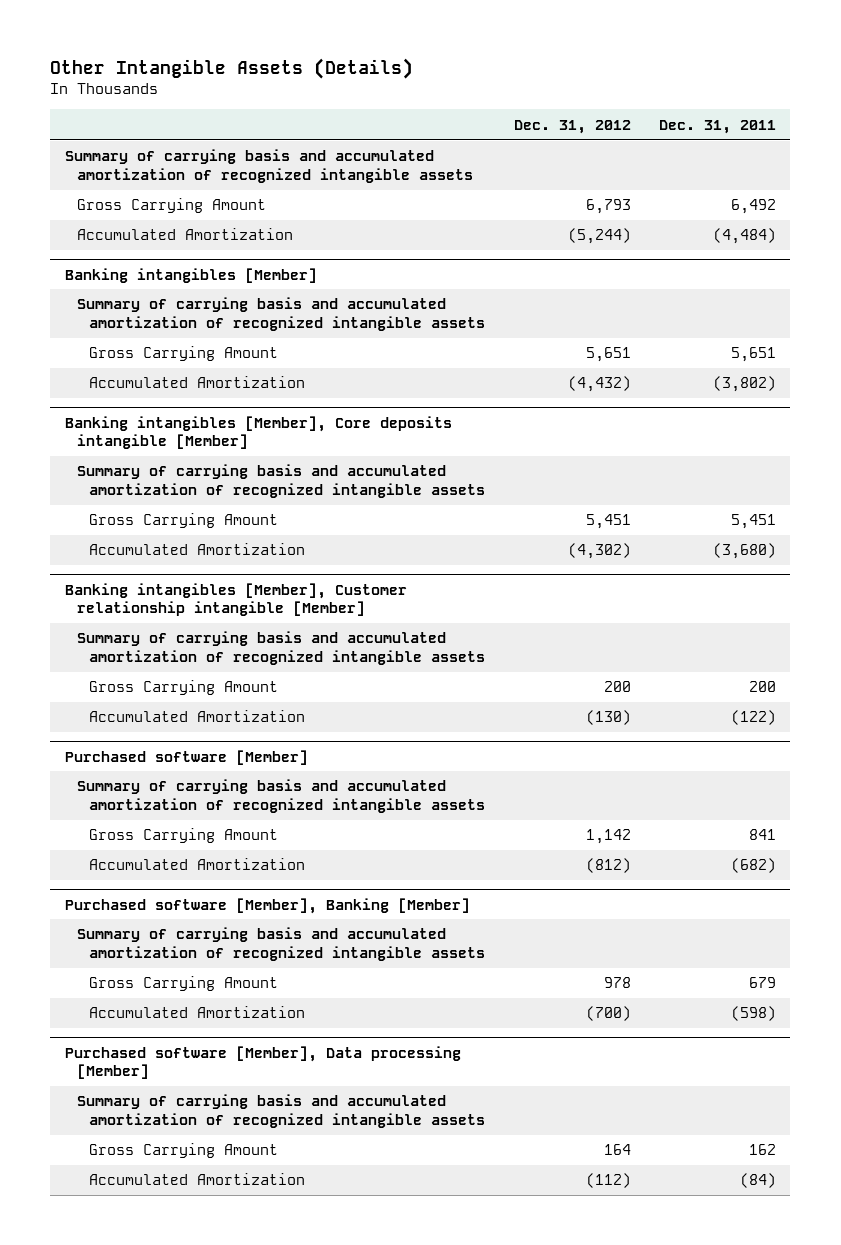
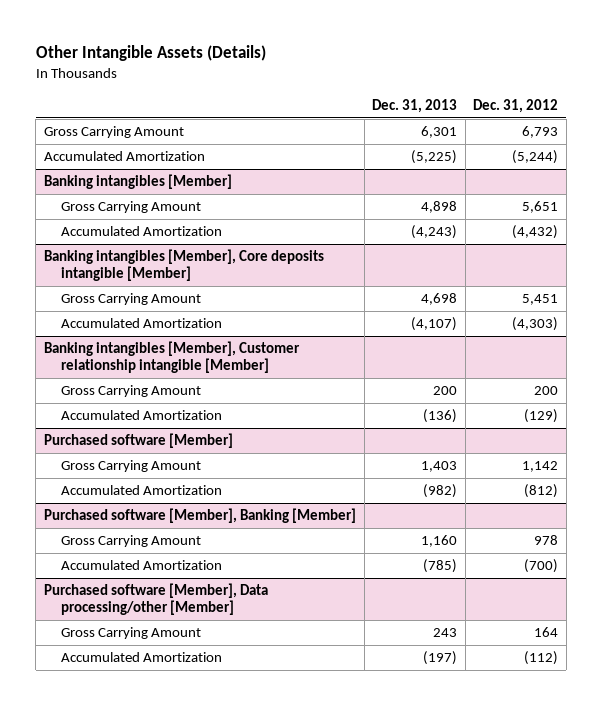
- | Dec. 31, 2012 | Dec. 31, 2011
+ | Dec. 31, 2013 | Dec. 31, 2012
- Summary of carrying basis and accumulated amortization of recognized intangible assets
@ Banking intangibles [Member]
- Summary of carrying basis and accumulated amortization of recognized intangible assets
@ Banking intangibles [Member], Core deposits intangible [Member]
- Summary of carrying basis and accumulated amortization of recognized intangible assets
- Accumulated Amortization | (4,302) | (3,680)
+ Accumulated Amortization | (4,107) | (4,303)
@ Banking intangibles [Member], Customer relationship intangible [Member]
- Summary of carrying basis and accumulated amortization of recognized intangible assets
- Accumulated Amortization | (130) | (122)
+ Accumulated Amortization | (136) | (129)
@ Purchased software [Member]
- Summary of carrying basis and accumulated amortization of recognized intangible assets
@ Purchased software [Member], Banking [Member]
- Summary of carrying basis and accumulated amortization of recognized intangible assets
- Purchased software [Member], Data processing [Member]
- Summary of carrying basis and accumulated amortization of recognized intangible assets
+ Purchased software [Member], Data processing/other [Member]

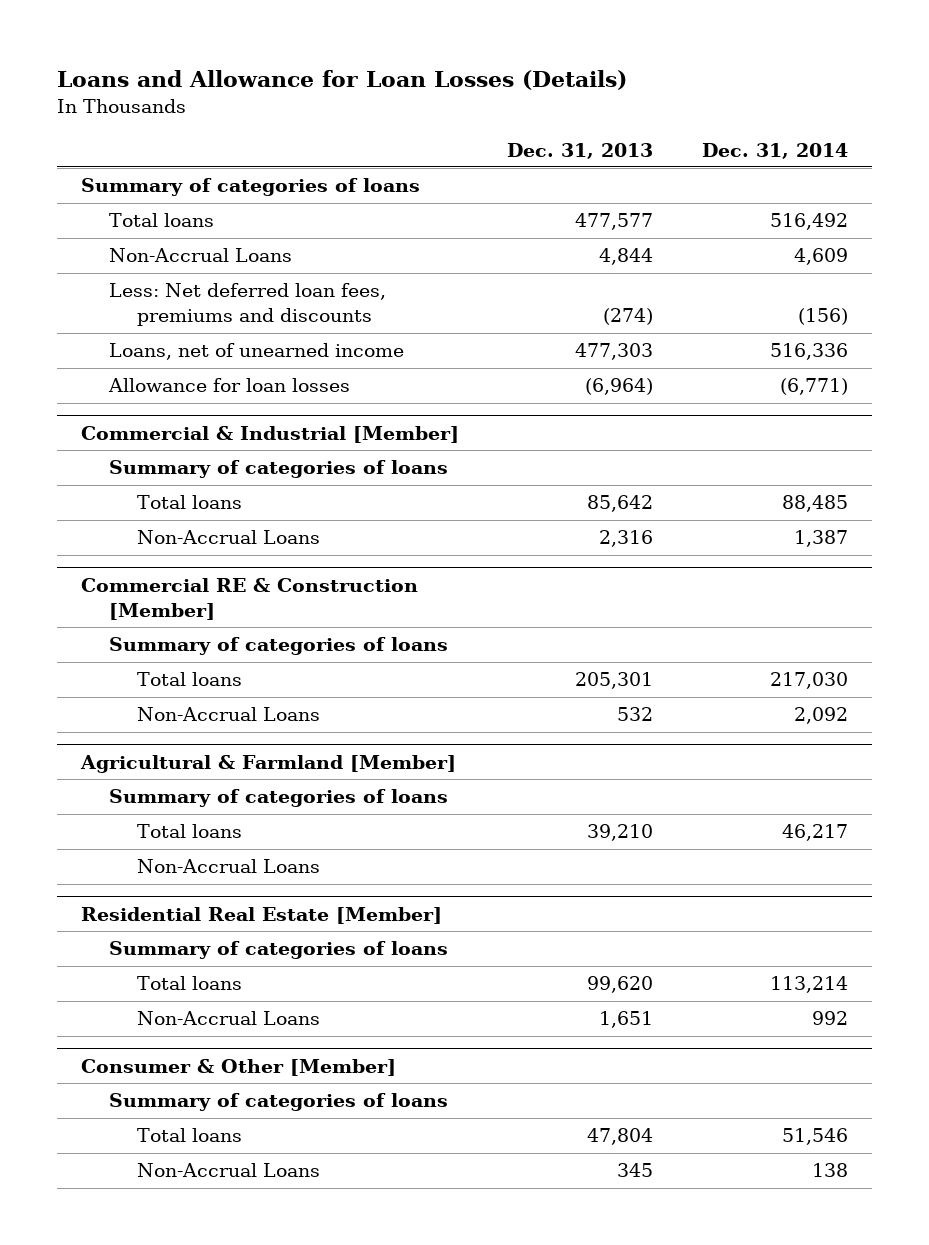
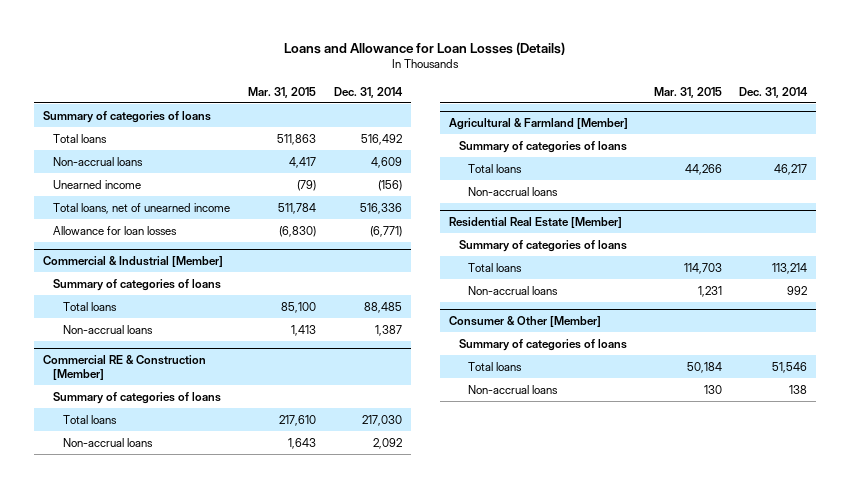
- | Dec. 31, 2013 | Dec. 31, 2014
+ | Mar. 31, 2015 | Dec. 31, 2014
- Non-Accrual Loans | 4,844 | 4,609
- Less: Net deferred loan fees, premiums and discounts | (274) | (156)
- Loans, net of unearned income | 477,303 | 516,336
+ Non-accrual loans | 4,417 | 4,609
+ Unearned income | (79) | (156)
+ Total loans, net of unearned income | 511,784 | 516,336
@ Commercial & Industrial [Member]
- Non-Accrual Loans | 2,316 | 1,387
+ Non-accrual loans | 1,413 | 1,387
@ Commercial RE & Construction [Member]
- Non-Accrual Loans | 532 | 2,092
+ Non-accrual loans | 1,643 | 2,092
@ Agricultural & Farmland [Member]
- Non-Accrual Loans
+ Non-accrual loans
@ Residential Real Estate [Member]
- Non-Accrual Loans | 1,651 | 992
+ Non-accrual loans | 1,231 | 992
@ Consumer & Other [Member]
- Non-Accrual Loans | 345 | 138
+ Non-accrual loans | 130 | 138

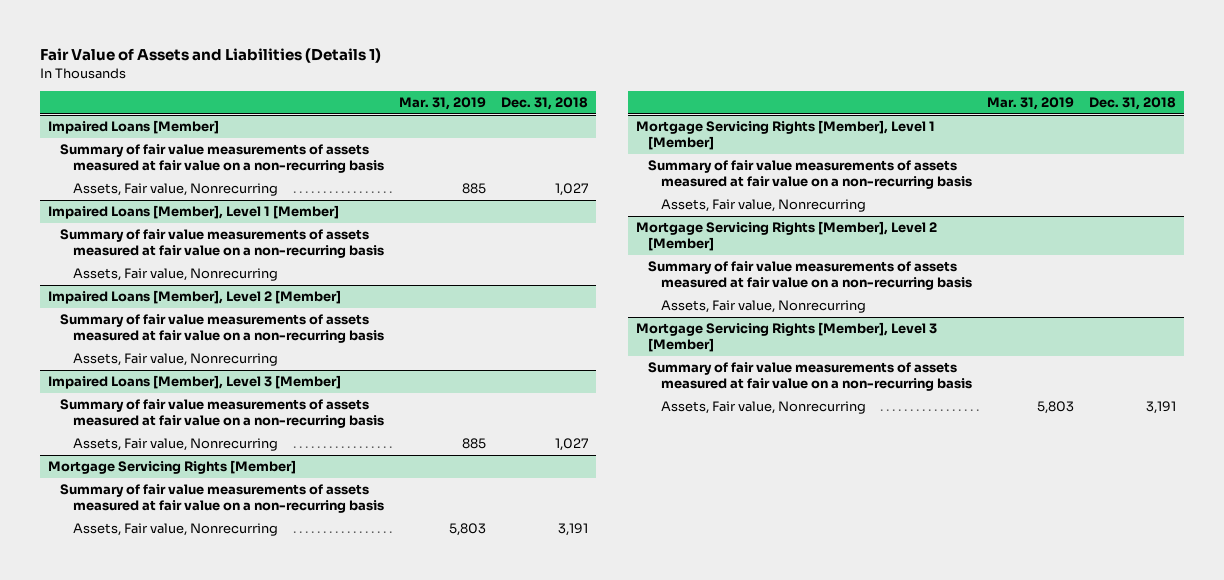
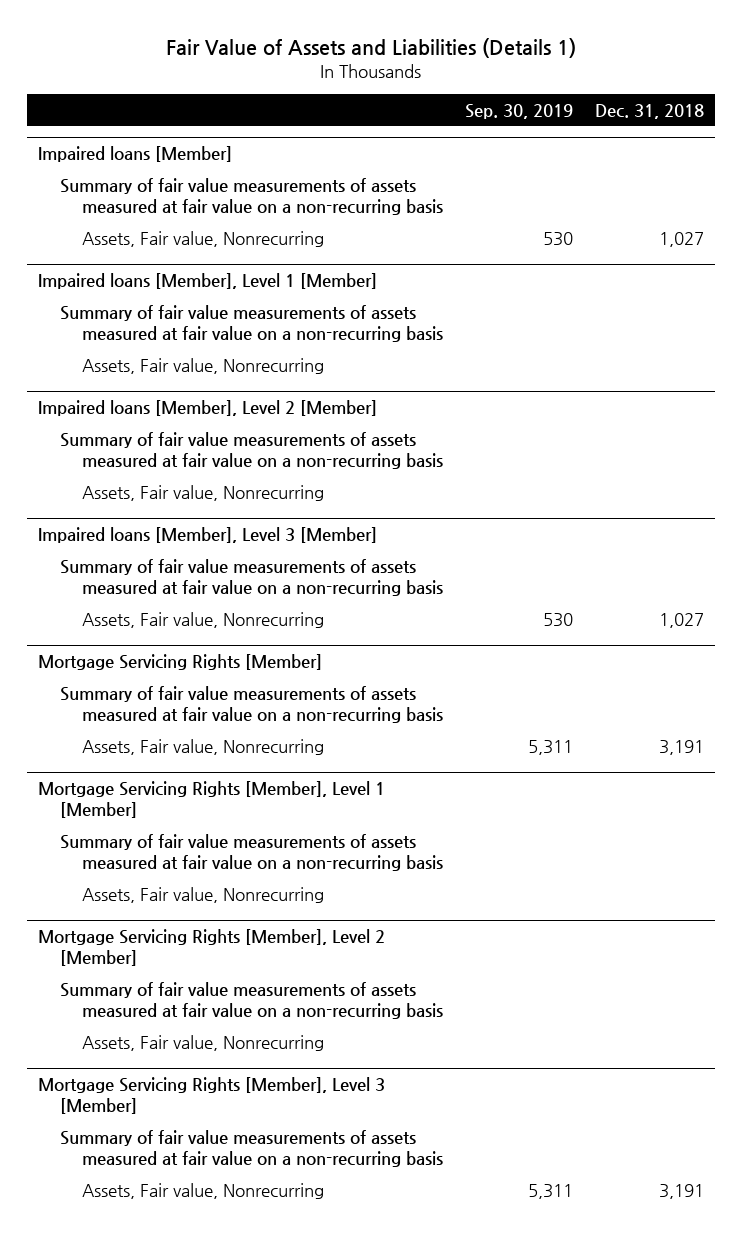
- | Mar. 31, 2019 | Dec. 31, 2018
+ | Sep. 30, 2019 | Dec. 31, 2018
- Impaired Loans [Member]
+ Impaired loans [Member]
- Impaired Loans [Member], Level 1 [Member]
+ Impaired loans [Member], Level 1 [Member]
- Impaired Loans [Member], Level 2 [Member]
+ Impaired loans [Member], Level 2 [Member]
- Impaired Loans [Member], Level 3 [Member]
+ Impaired loans [Member], Level 3 [Member]

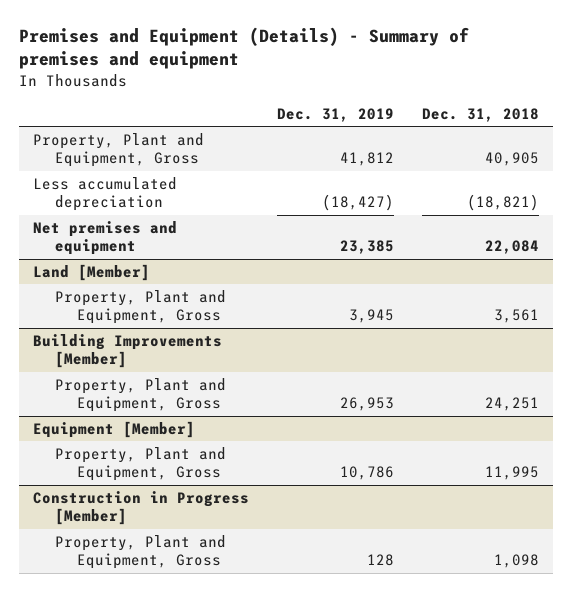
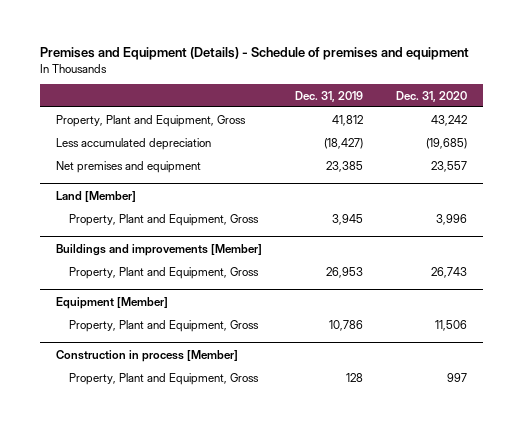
- Premises and Equipment (Details) - Summary of premises and equipment
+ Premises and Equipment (Details) - Schedule of premises and equipment
- | Dec. 31, 2019 | Dec. 31, 2018
+ | Dec. 31, 2019 | Dec. 31, 2020
- Building Improvements [Member]
+ Buildings and improvements [Member]
- Construction in Progress [Member]
+ Construction in process [Member]

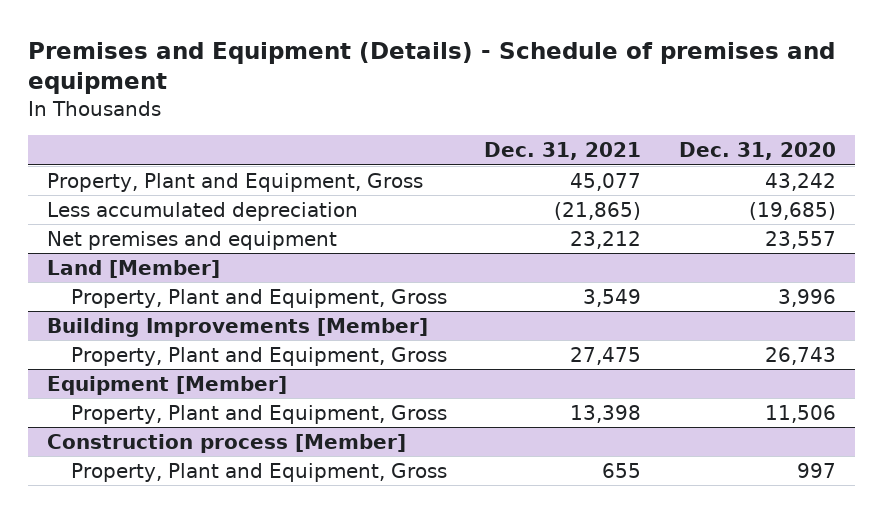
- | Dec. 31, 2019 | Dec. 31, 2020
+ | Dec. 31, 2021 | Dec. 31, 2020
- Buildings and improvements [Member]
+ Building Improvements [Member]
- Construction in process [Member]
+ Construction process [Member]

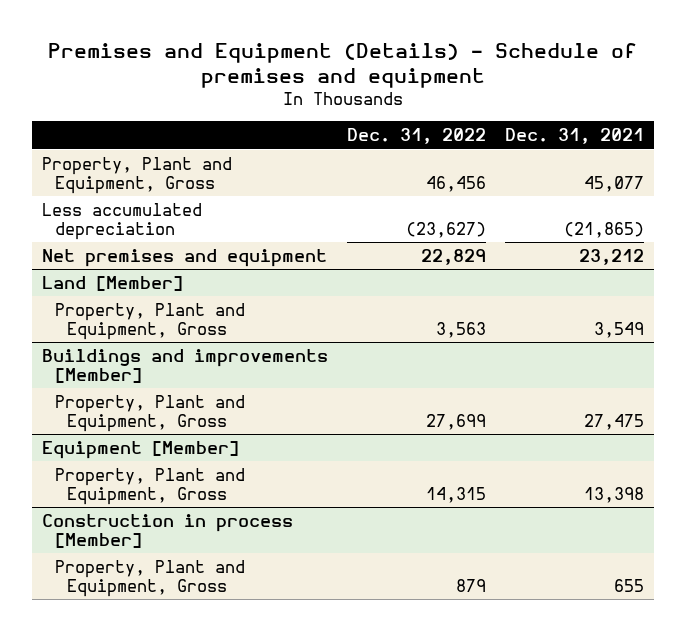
- | Dec. 31, 2021 | Dec. 31, 2020
+ | Dec. 31, 2022 | Dec. 31, 2021
- Building Improvements [Member]
+ Buildings and improvements [Member]
- Construction process [Member]
+ Construction in process [Member]

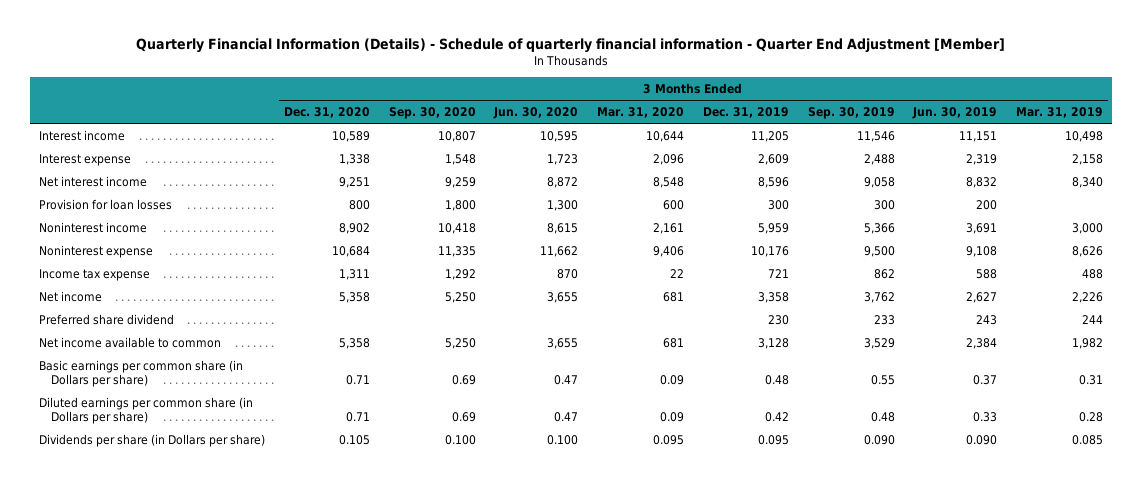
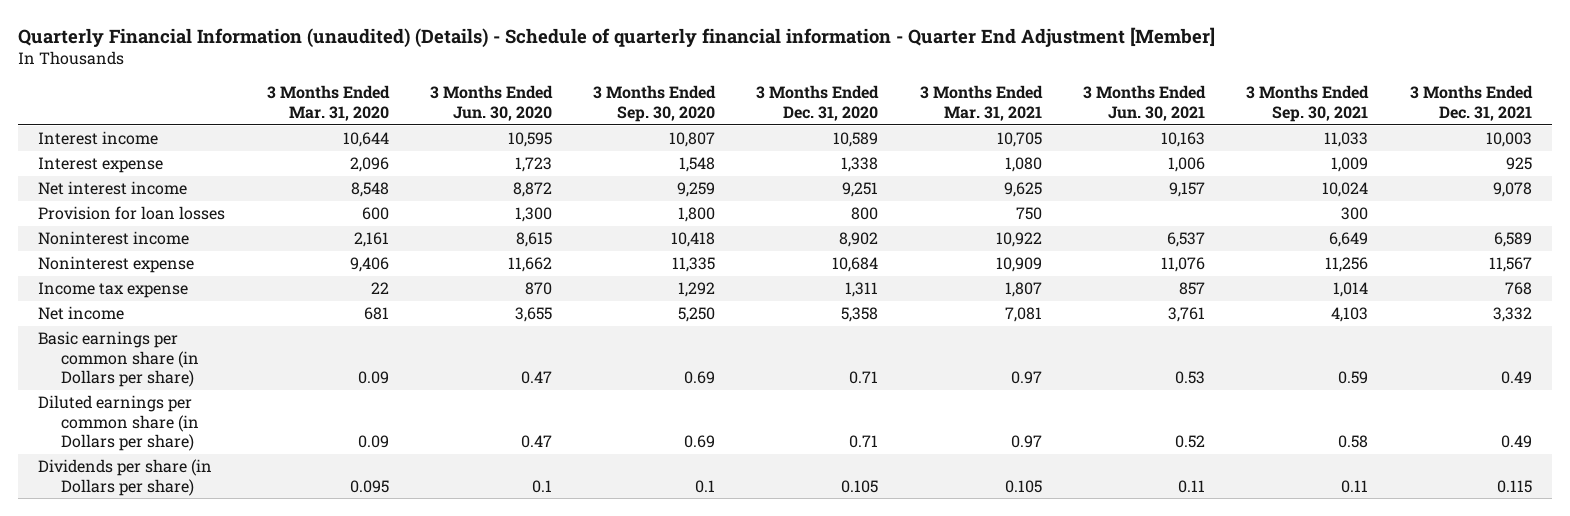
- Quarterly Financial Information (Details) - Schedule of quarterly financial information - Quarter End Adjustment [Member]
+ Quarterly Financial Information (unaudited) (Details) - Schedule of quarterly financial information - Quarter End Adjustment [Member]
- | 3 Months Ended Dec. 31, 2020 | 3 Months Ended Sep. 30, 2020 | 3 Months Ended Jun. 30, 2020 | 3 Months Ended Mar. 31, 2020 | 3 Months Ended Dec. 31, 2019 | 3 Months Ended Sep. 30, 2019 | 3 Months Ended Jun. 30, 2019 | 3 Months Ended Mar. 31, 2019
+ | 3 Months Ended Mar. 31, 2020 | 3 Months Ended Jun. 30, 2020 | 3 Months Ended Sep. 30, 2020 | 3 Months Ended Dec. 31, 2020 | 3 Months Ended Mar. 31, 2021 | 3 Months Ended Jun. 30, 2021 | 3 Months Ended Sep. 30, 2021 | 3 Months Ended Dec. 31, 2021
- Preferred share dividend | | | | | 230 | 233 | 243 | 244
- Net income available to common | 5,358 | 5,250 | 3,655 | 681 | 3,128 | 3,529 | 2,384 | 1,982
- Dividends per share (in Dollars per share) | 0.105 | 0.100 | 0.100 | 0.095 | 0.095 | 0.090 | 0.090 | 0.085
+ Dividends per share (in Dollars per share) | 0.095 | 0.1 | 0.1 | 0.105 | 0.105 | 0.11 | 0.11 | 0.115

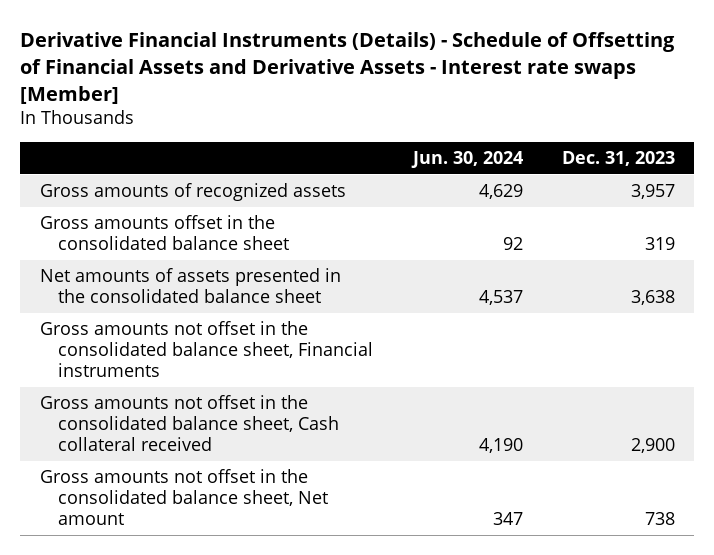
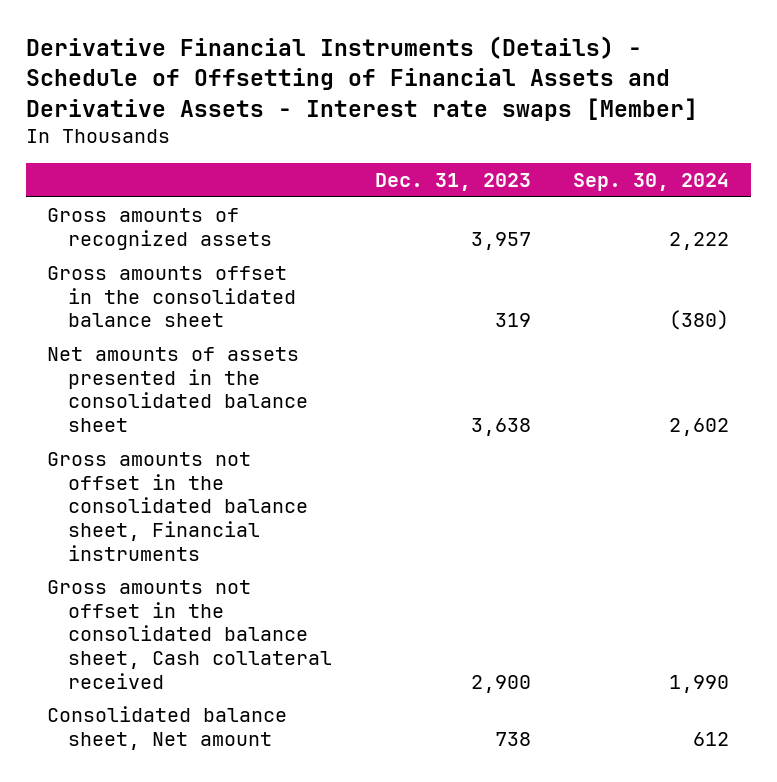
- | Jun. 30, 2024 | Dec. 31, 2023
+ | Dec. 31, 2023 | Sep. 30, 2024
- Gross amounts not offset in the consolidated balance sheet, Net amount | 347 | 738
+ Consolidated balance sheet, Net amount | 738 | 612

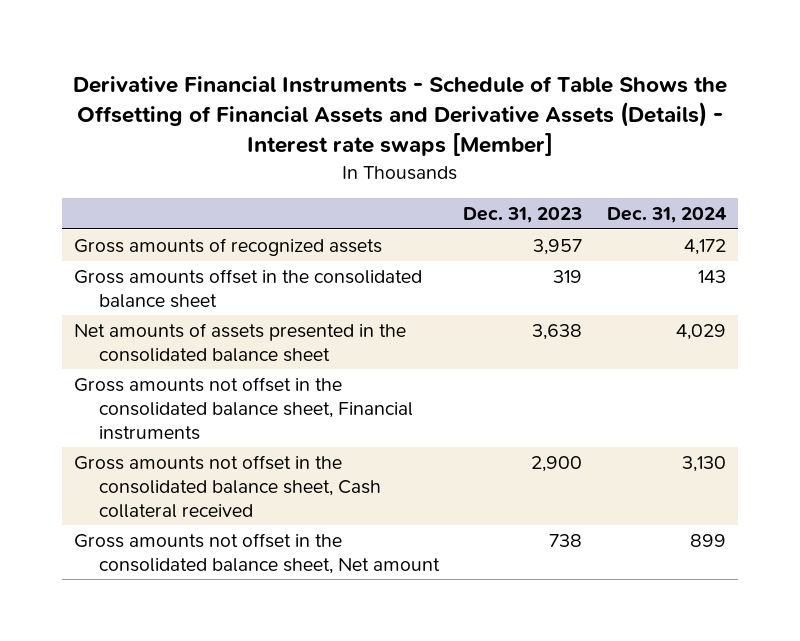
- Derivative Financial Instruments (Details) - Schedule of Offsetting of Financial Assets and Derivative Assets - Interest rate swaps [Member]
+ Derivative Financial Instruments - Schedule of Table Shows the Offsetting of Financial Assets and Derivative Assets (Details) - Interest rate swaps [Member]
- | Dec. 31, 2023 | Sep. 30, 2024
+ | Dec. 31, 2023 | Dec. 31, 2024
- Consolidated balance sheet, Net amount | 738 | 612
+ Gross amounts not offset in the consolidated balance sheet, Net amount | 738 | 899

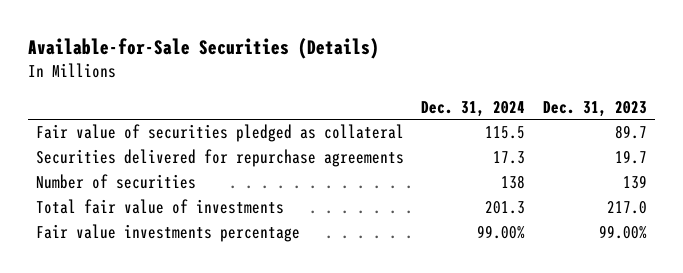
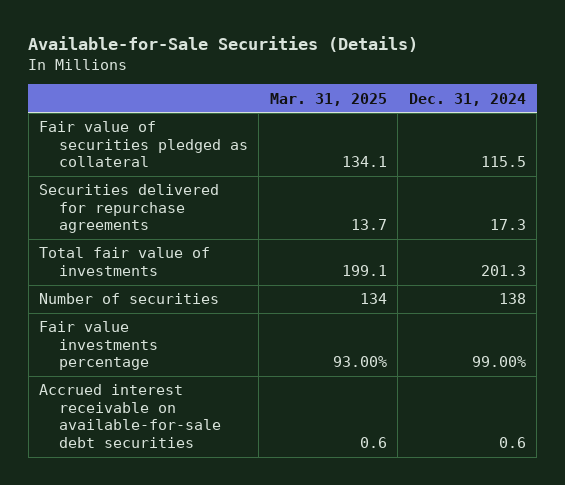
- | Dec. 31, 2024 | Dec. 31, 2023
+ | Mar. 31, 2025 | Dec. 31, 2024
moved down: Number of securities | 134 | 138
+ Accrued interest receivable on available-for-sale debt securities | 0.6 | 0.6

